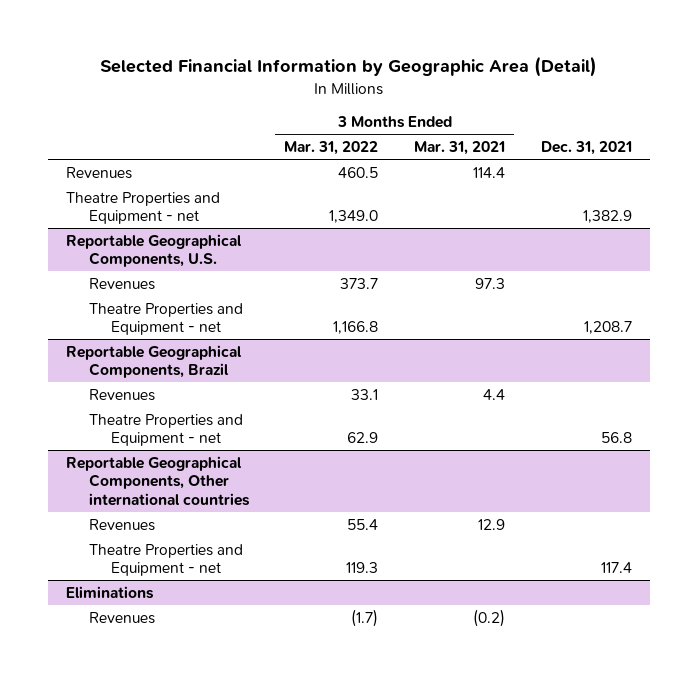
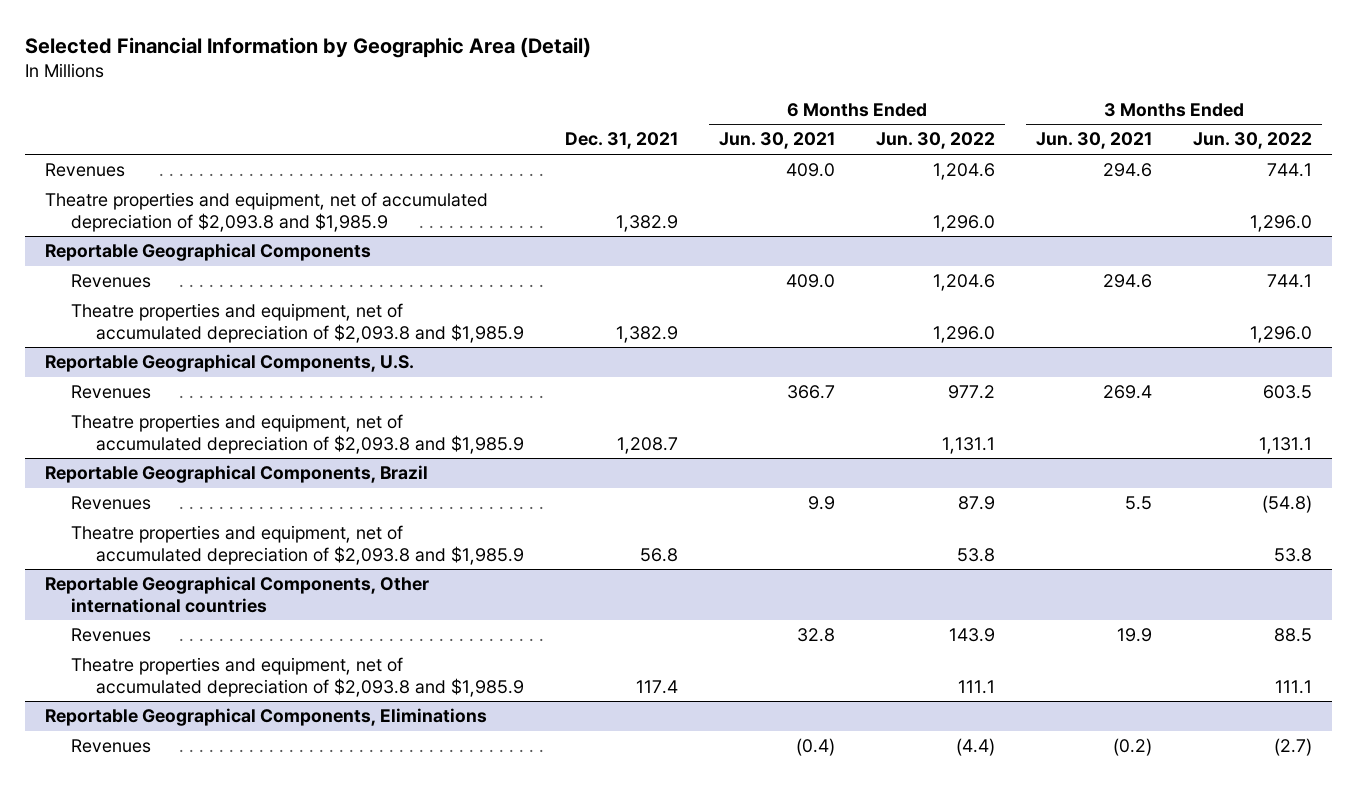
- | 3 Months Ended Mar. 31, 2022 | 3 Months Ended Mar. 31, 2021 | Dec. 31, 2021
+ | Dec. 31, 2021 | 6 Months Ended Jun. 30, 2021 | 6 Months Ended Jun. 30, 2022 | 3 Months Ended Jun. 30, 2021 | 3 Months Ended Jun. 30, 2022
- Theatre Properties and Equipment - net | 1,349.0 | | 1,382.9
+ Theatre properties and equipment, net of accumulated depreciation of $2,093.8 and $1,985.9 | 1,382.9 | | 1,296.0 | | 1,296.0
+ Reportable Geographical Components
+ Revenues | | 409.0 | 1,204.6 | 294.6 | 744.1
+ Theatre properties and equipment, net of accumulated depreciation of $2,093.8 and $1,985.9 | 1,382.9 | | 1,296.0 | | 1,296.0
@ Reportable Geographical Components, U.S.
- Theatre Properties and Equipment - net | 1,166.8 | | 1,208.7
+ Theatre properties and equipment, net of accumulated depreciation of $2,093.8 and $1,985.9 | 1,208.7 | | 1,131.1 | | 1,131.1
@ Reportable Geographical Components, Brazil
- Theatre Properties and Equipment - net | 62.9 | | 56.8
+ Theatre properties and equipment, net of accumulated depreciation of $2,093.8 and $1,985.9 | 56.8 | | 53.8 | | 53.8
@ Reportable Geographical Components, Other international countries
- Theatre Properties and Equipment - net | 119.3 | | 117.4
- Eliminations
@ Reportable Geographical Components, Other international countries
+ Theatre properties and equipment, net of accumulated depreciation of $2,093.8 and $1,985.9 | 117.4 | | 111.1 | | 111.1
+ Reportable Geographical Components, Eliminations

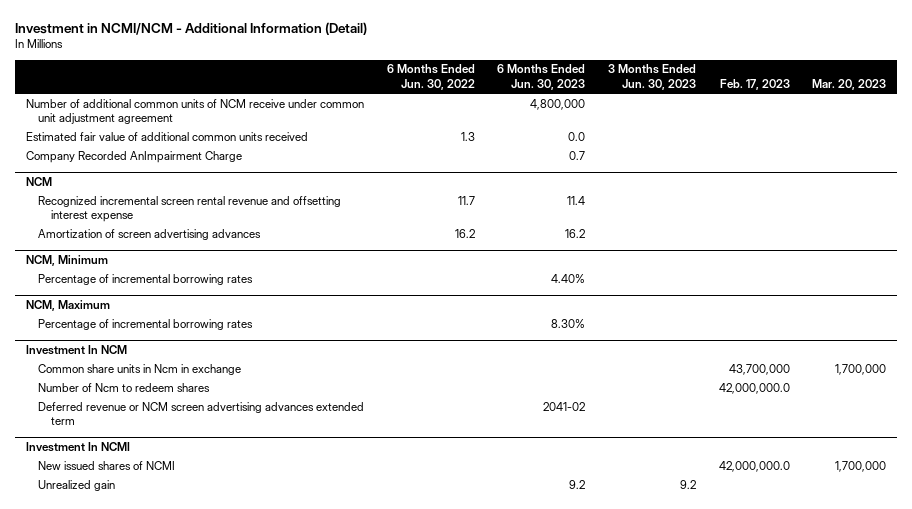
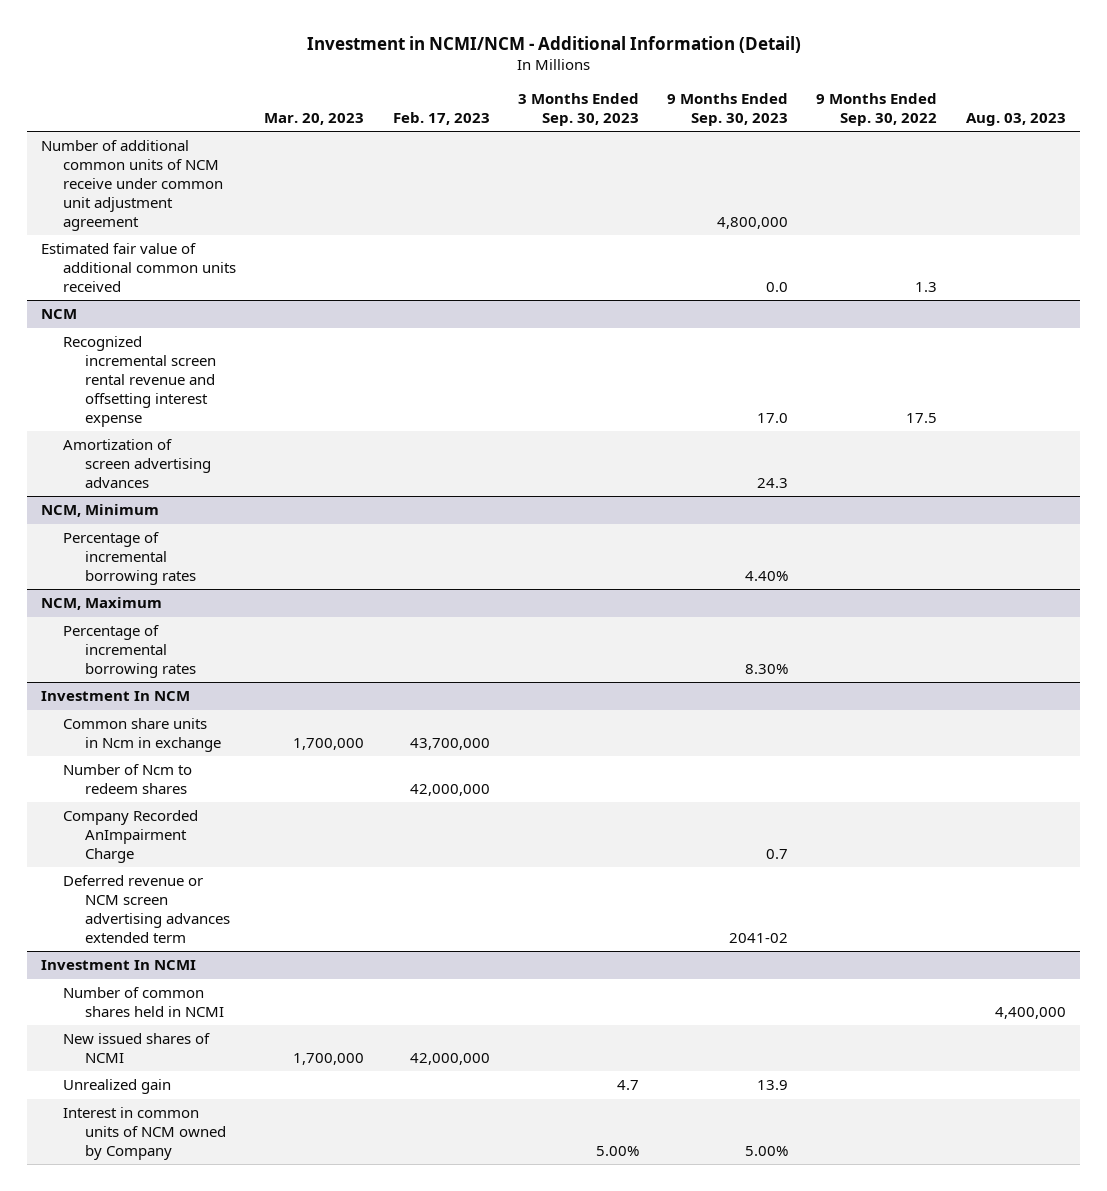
- | 6 Months Ended Jun. 30, 2022 | 6 Months Ended Jun. 30, 2023 | 3 Months Ended Jun. 30, 2023 | Feb. 17, 2023 | Mar. 20, 2023
+ | Mar. 20, 2023 | Feb. 17, 2023 | 3 Months Ended Sep. 30, 2023 | 9 Months Ended Sep. 30, 2023 | 9 Months Ended Sep. 30, 2022 | Aug. 03, 2023
- Company Recorded AnImpairment Charge | | 0.7 | | |
@ Investment In NCM
- Number of Ncm to redeem shares | | | | 42,000,000.0 |
+ Number of Ncm to redeem shares | | 42,000,000 | | | |
+ Company Recorded AnImpairment Charge | | | | 0.7 | |
@ Investment In NCMI
- New issued shares of NCMI | | | | 42,000,000.0 | 1,700,000
+ Number of common shares held in NCMI | | | | | | 4,400,000
+ New issued shares of NCMI | 1,700,000 | 42,000,000 | | | |
+ Interest in common units of NCM owned by Company | | | 5.00% | 5.00% | |

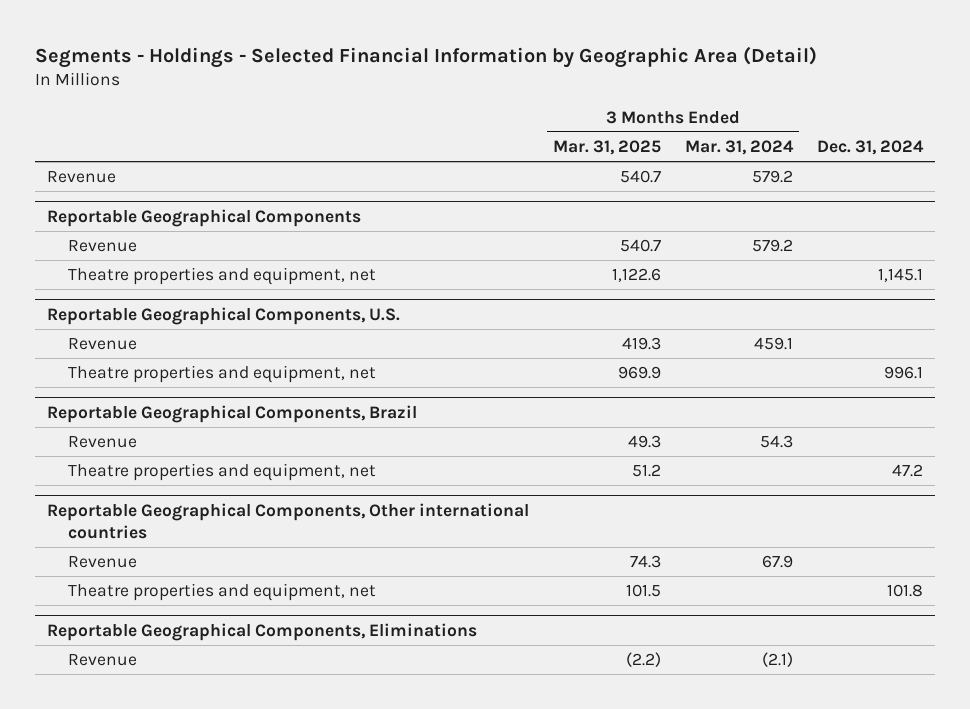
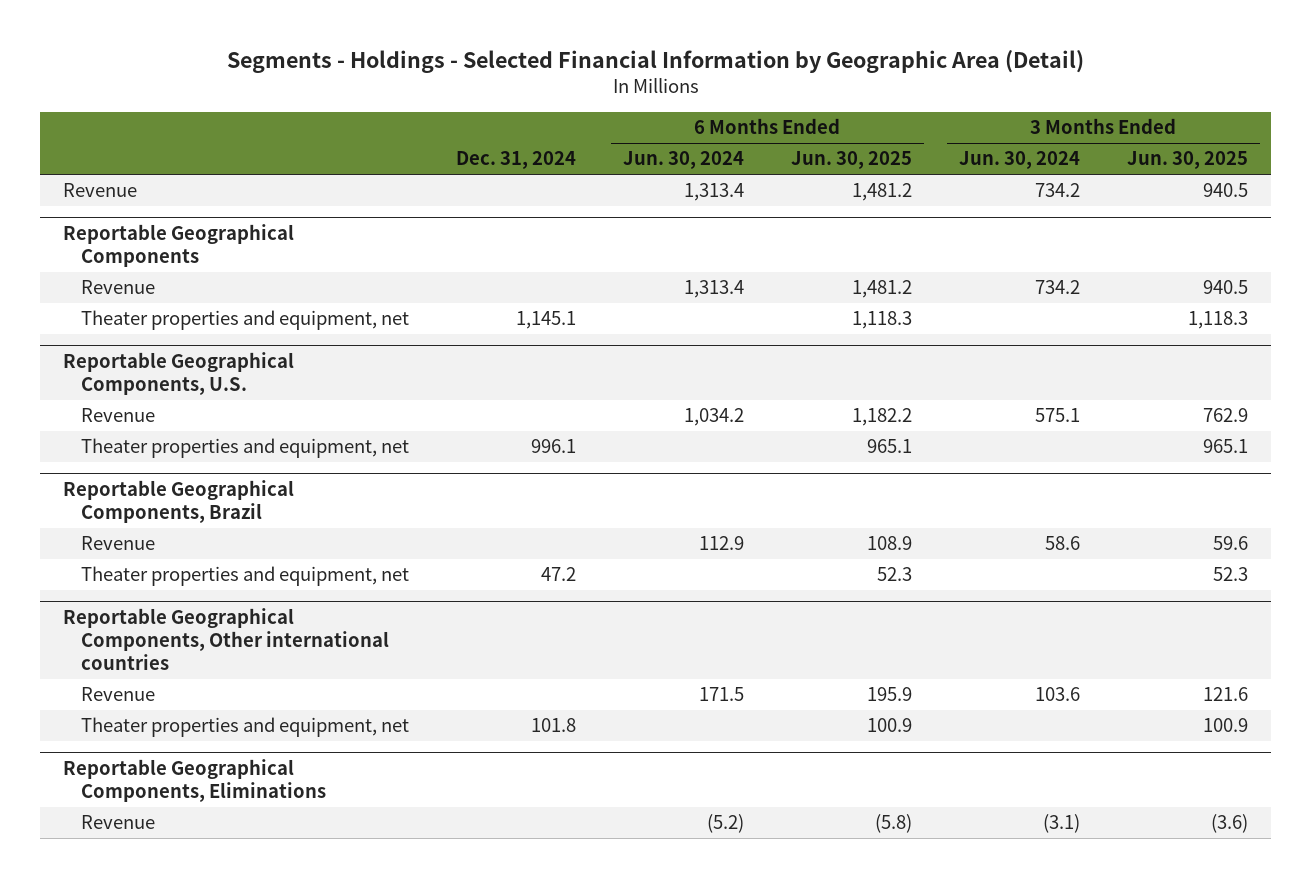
- | 3 Months Ended Mar. 31, 2025 | 3 Months Ended Mar. 31, 2024 | Dec. 31, 2024
+ | Dec. 31, 2024 | 6 Months Ended Jun. 30, 2024 | 6 Months Ended Jun. 30, 2025 | 3 Months Ended Jun. 30, 2024 | 3 Months Ended Jun. 30, 2025
@ Reportable Geographical Components
- Theatre properties and equipment, net | 1,122.6 | | 1,145.1
+ Theater properties and equipment, net | 1,145.1 | | 1,118.3 | | 1,118.3
@ Reportable Geographical Components, U.S.
- Theatre properties and equipment, net | 969.9 | | 996.1
+ Theater properties and equipment, net | 996.1 | | 965.1 | | 965.1
@ Reportable Geographical Components, Brazil
- Theatre properties and equipment, net | 51.2 | | 47.2
+ Theater properties and equipment, net | 47.2 | | 52.3 | | 52.3
@ Reportable Geographical Components, Other international countries
- Theatre properties and equipment, net | 101.5 | | 101.8
+ Theater properties and equipment, net | 101.8 | | 100.9 | | 100.9

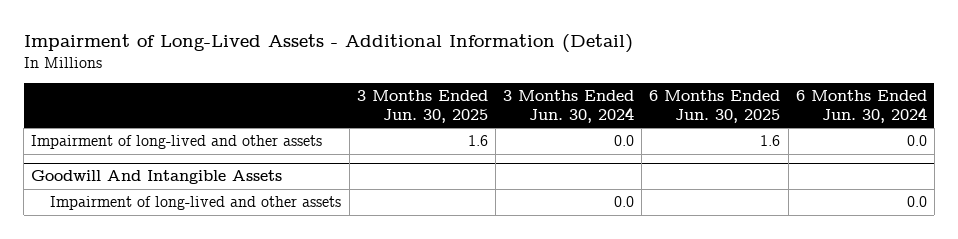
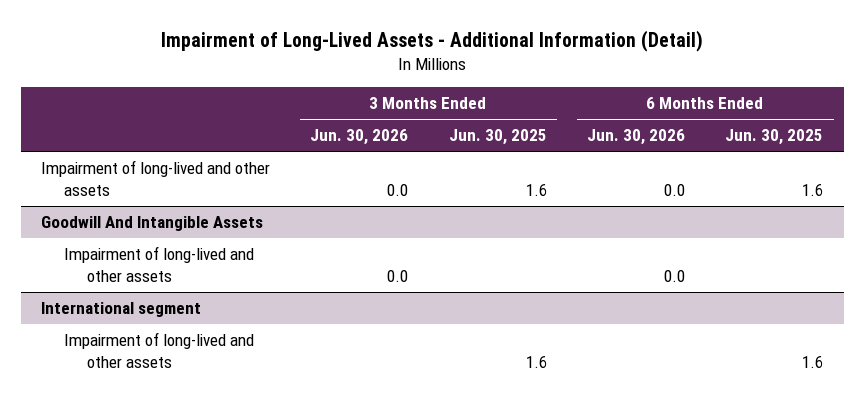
- | 3 Months Ended Jun. 30, 2025 | 3 Months Ended Jun. 30, 2024 | 6 Months Ended Jun. 30, 2025 | 6 Months Ended Jun. 30, 2024
+ | 3 Months Ended Jun. 30, 2026 | 3 Months Ended Jun. 30, 2025 | 6 Months Ended Jun. 30, 2026 | 6 Months Ended Jun. 30, 2025
+ International segment
+ Impairment of long-lived and other assets | | 1.6 | | 1.6

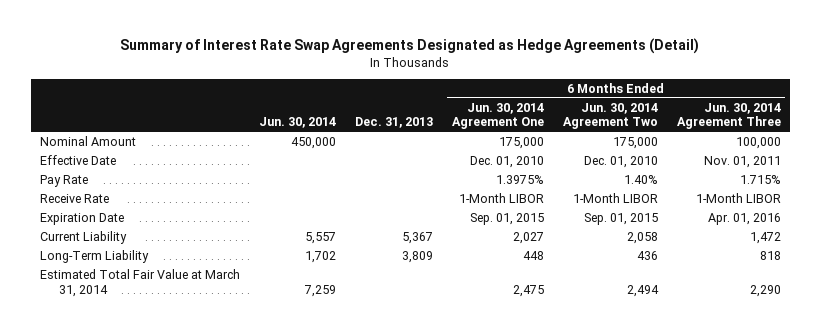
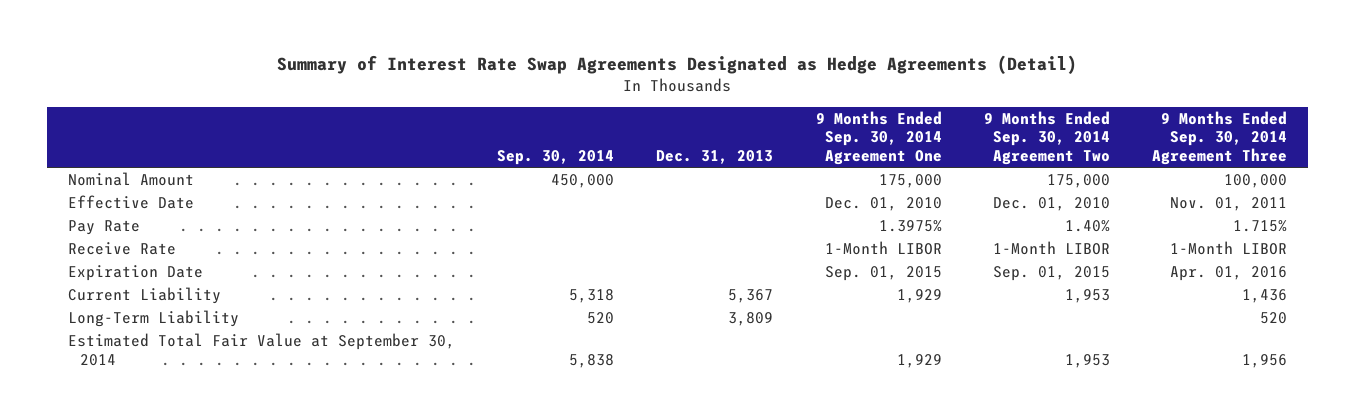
- | Jun. 30, 2014 | Dec. 31, 2013 | 6 Months Ended Jun. 30, 2014 Agreement One | 6 Months Ended Jun. 30, 2014 Agreement Two | 6 Months Ended Jun. 30, 2014 Agreement Three
+ | Sep. 30, 2014 | Dec. 31, 2013 | 9 Months Ended Sep. 30, 2014 Agreement One | 9 Months Ended Sep. 30, 2014 Agreement Two | 9 Months Ended Sep. 30, 2014 Agreement Three
- Estimated Total Fair Value at March 31, 2014 | 7,259 | | 2,475 | 2,494 | 2,290
+ Estimated Total Fair Value at September 30, 2014 | 5,838 | | 1,929 | 1,953 | 1,956

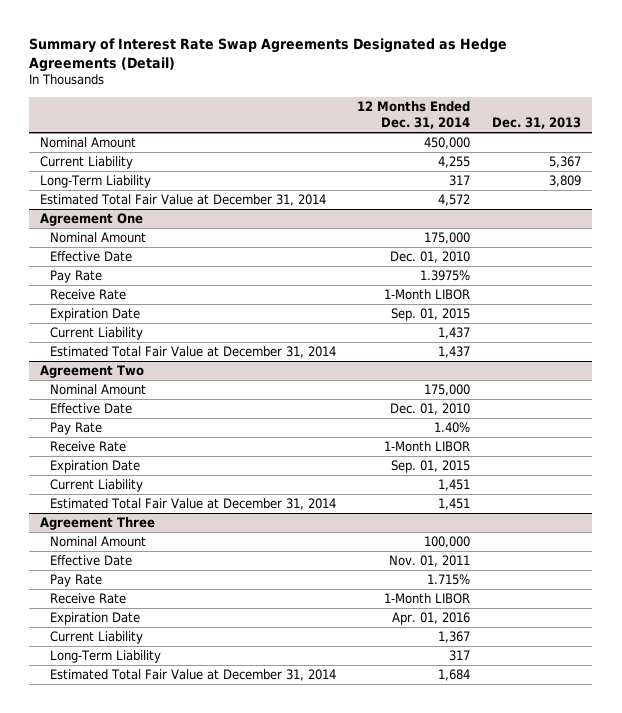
- | Sep. 30, 2014 | Dec. 31, 2013 | 9 Months Ended Sep. 30, 2014 Agreement One | 9 Months Ended Sep. 30, 2014 Agreement Two | 9 Months Ended Sep. 30, 2014 Agreement Three
+ | 12 Months Ended Dec. 31, 2014 | Dec. 31, 2013
- Effective Date | | | Dec. 01, 2010 | Dec. 01, 2010 | Nov. 01, 2011
- Pay Rate | | | 1.3975% | 1.40% | 1.715%
- Receive Rate | | | 1-Month LIBOR | 1-Month LIBOR | 1-Month LIBOR
- Expiration Date | | | Sep. 01, 2015 | Sep. 01, 2015 | Apr. 01, 2016
- Estimated Total Fair Value at September 30, 2014 | 5,838 | | 1,929 | 1,953 | 1,956
+ Estimated Total Fair Value at December 31, 2014 | 4,572 |
+ Agreement One
+ Nominal Amount | 175,000 |
+ Effective Date | Dec. 01, 2010 |
+ Pay Rate | 1.3975% |
+ Receive Rate | 1-Month LIBOR |
+ Expiration Date | Sep. 01, 2015 |
+ Current Liability | 1,437 |
+ Estimated Total Fair Value at December 31, 2014 | 1,437 |
+ Agreement Two
+ Nominal Amount | 175,000 |
+ Effective Date | Dec. 01, 2010 |
+ Pay Rate | 1.40% |
+ Receive Rate | 1-Month LIBOR |
+ Expiration Date | Sep. 01, 2015 |
+ Current Liability | 1,451 |
+ Estimated Total Fair Value at December 31, 2014 | 1,451 |
+ Agreement Three
+ Nominal Amount | 100,000 |
+ Effective Date | Nov. 01, 2011 |
+ Pay Rate | 1.715% |
+ Receive Rate | 1-Month LIBOR |
+ Expiration Date | Apr. 01, 2016 |
+ Current Liability | 1,367 |
+ Long-Term Liability | 317 |
+ Estimated Total Fair Value at December 31, 2014 | 1,684 |

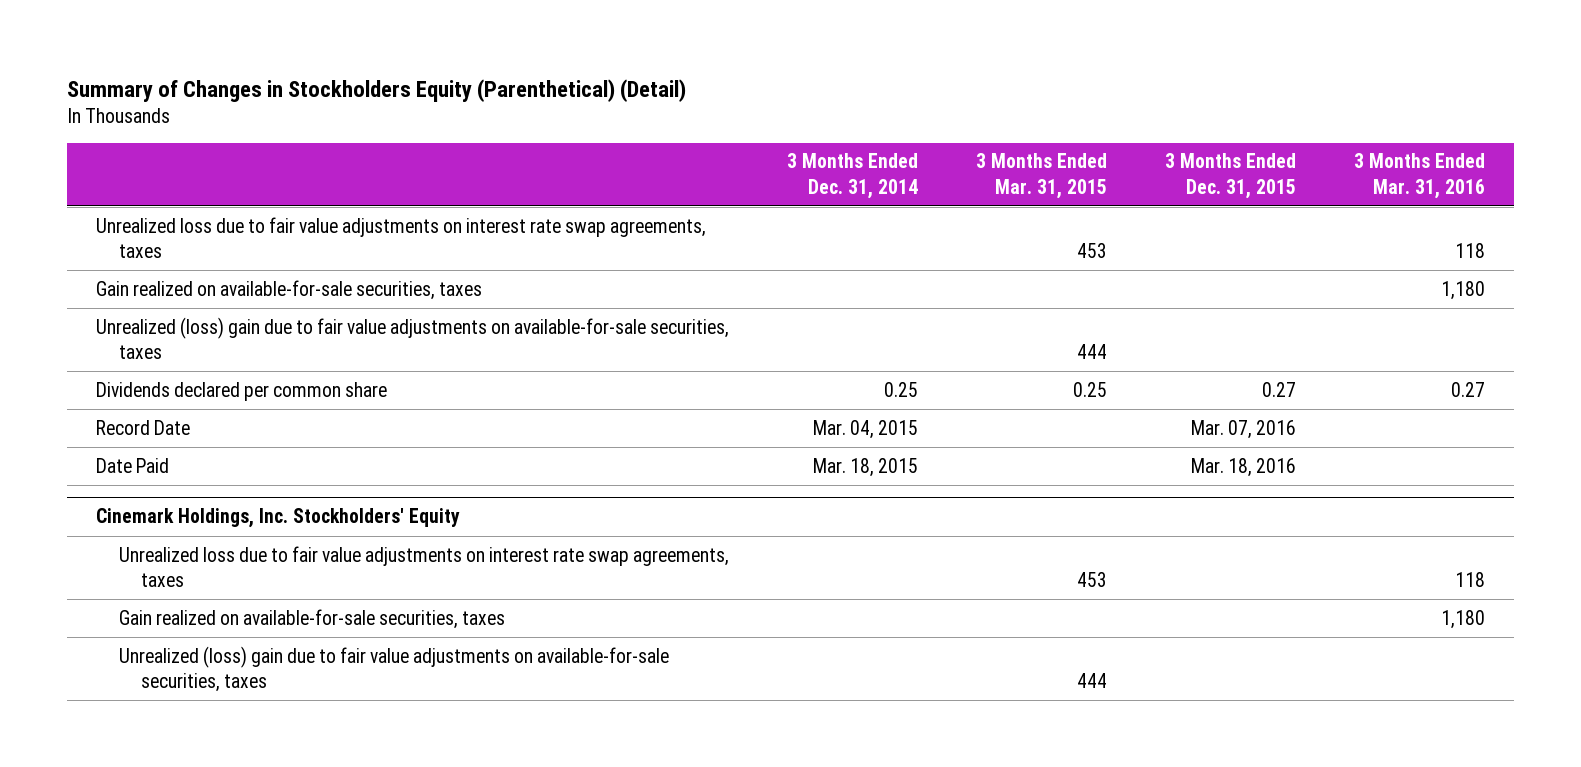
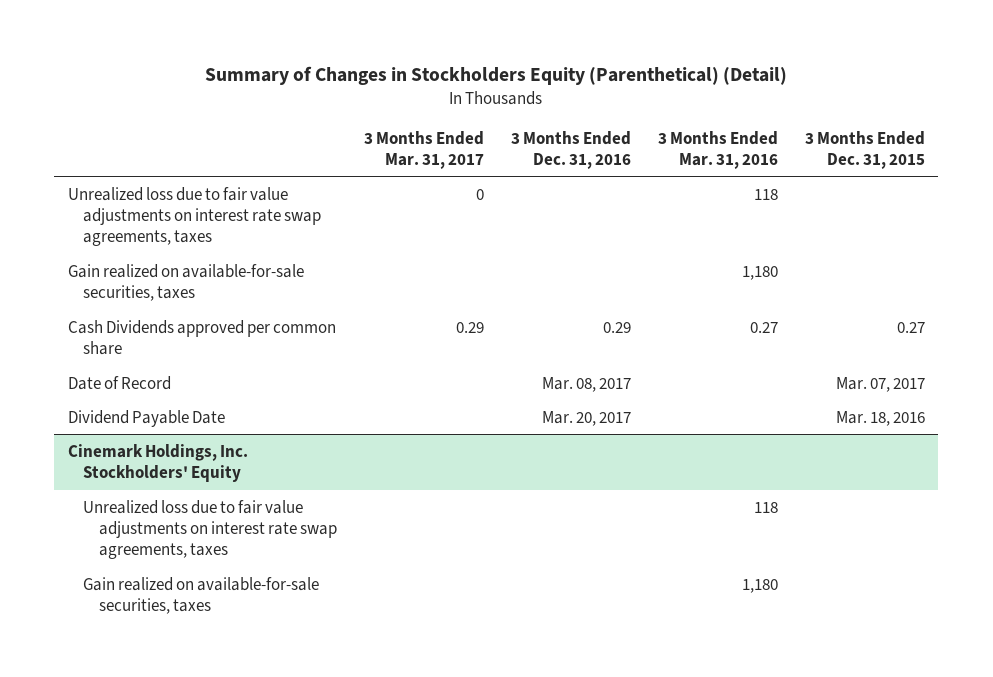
- | 3 Months Ended Dec. 31, 2014 | 3 Months Ended Mar. 31, 2015 | 3 Months Ended Dec. 31, 2015 | 3 Months Ended Mar. 31, 2016
+ | 3 Months Ended Mar. 31, 2017 | 3 Months Ended Dec. 31, 2016 | 3 Months Ended Mar. 31, 2016 | 3 Months Ended Dec. 31, 2015
- Unrealized (loss) gain due to fair value adjustments on available-for-sale securities, taxes | | 444 | |
- Dividends declared per common share | 0.25 | 0.25 | 0.27 | 0.27
- Record Date | Mar. 04, 2015 | | Mar. 07, 2016 |
- Date Paid | Mar. 18, 2015 | | Mar. 18, 2016 |
+ Cash Dividends approved per common share | 0.29 | 0.29 | 0.27 | 0.27
+ Date of Record | | Mar. 08, 2017 | | Mar. 07, 2017
+ Dividend Payable Date | | Mar. 20, 2017 | | Mar. 18, 2016
@ Cinemark Holdings, Inc. Stockholders' Equity
- Unrealized (loss) gain due to fair value adjustments on available-for-sale securities, taxes | | 444 | |

